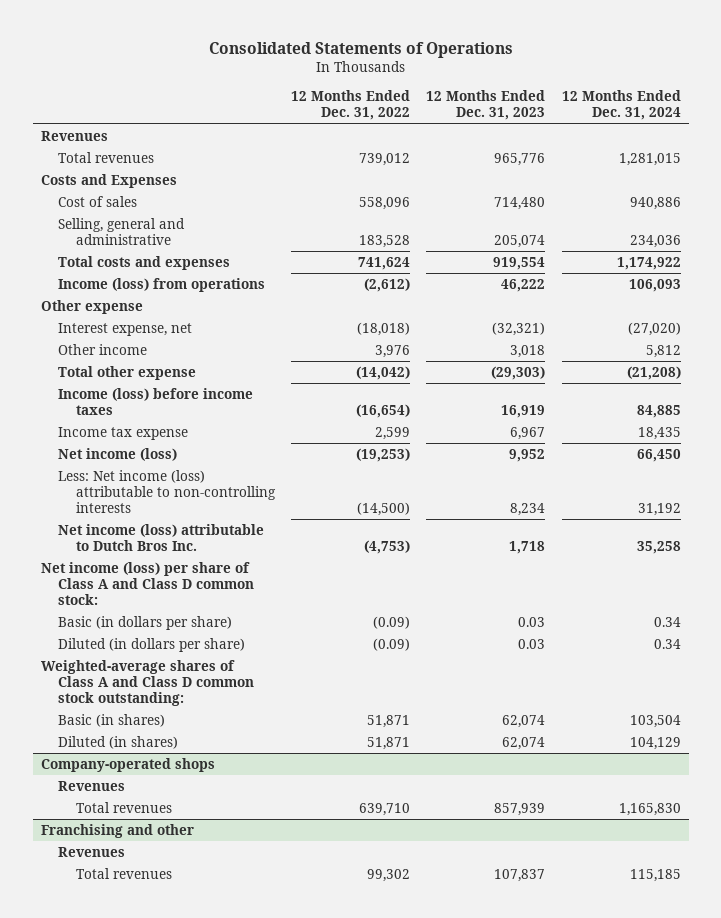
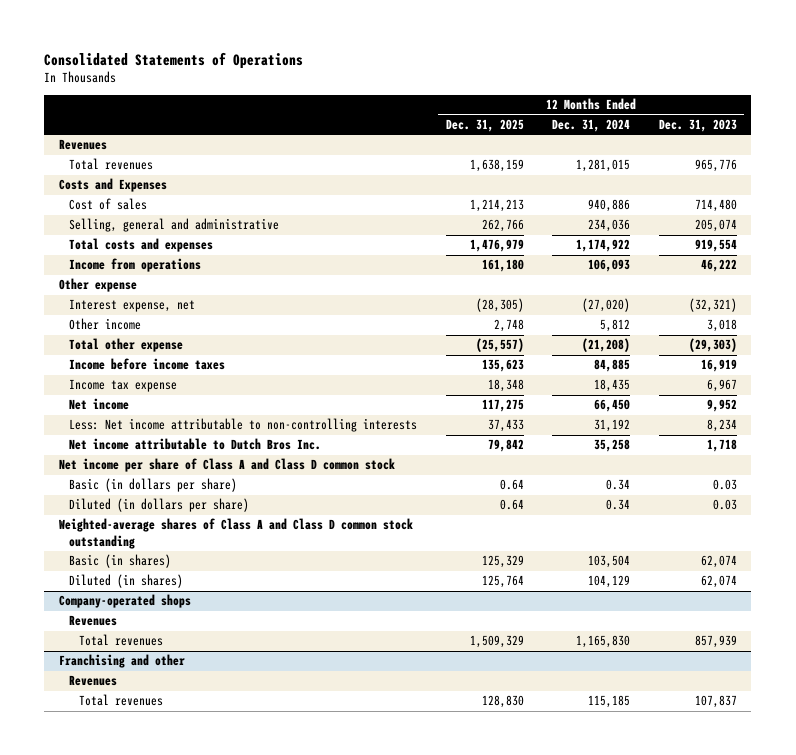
- | 12 Months Ended Dec. 31, 2022 | 12 Months Ended Dec. 31, 2023 | 12 Months Ended Dec. 31, 2024
+ | 12 Months Ended Dec. 31, 2025 | 12 Months Ended Dec. 31, 2024 | 12 Months Ended Dec. 31, 2023
- Income (loss) from operations | (2,612) | 46,222 | 106,093
+ Income from operations | 161,180 | 106,093 | 46,222
- Income (loss) before income taxes | (16,654) | 16,919 | 84,885
+ Income before income taxes | 135,623 | 84,885 | 16,919
- Net income (loss) | (19,253) | 9,952 | 66,450
- Less: Net income (loss) attributable to non-controlling interests | (14,500) | 8,234 | 31,192
- Net income (loss) attributable to Dutch Bros Inc. | (4,753) | 1,718 | 35,258
- Net income (loss) per share of Class A and Class D common stock:
+ Net income | 117,275 | 66,450 | 9,952
+ Less: Net income attributable to non-controlling interests | 37,433 | 31,192 | 8,234
+ Net income attributable to Dutch Bros Inc. | 79,842 | 35,258 | 1,718
+ Net income per share of Class A and Class D common stock
- Weighted-average shares of Class A and Class D common stock outstanding:
+ Weighted-average shares of Class A and Class D common stock outstanding

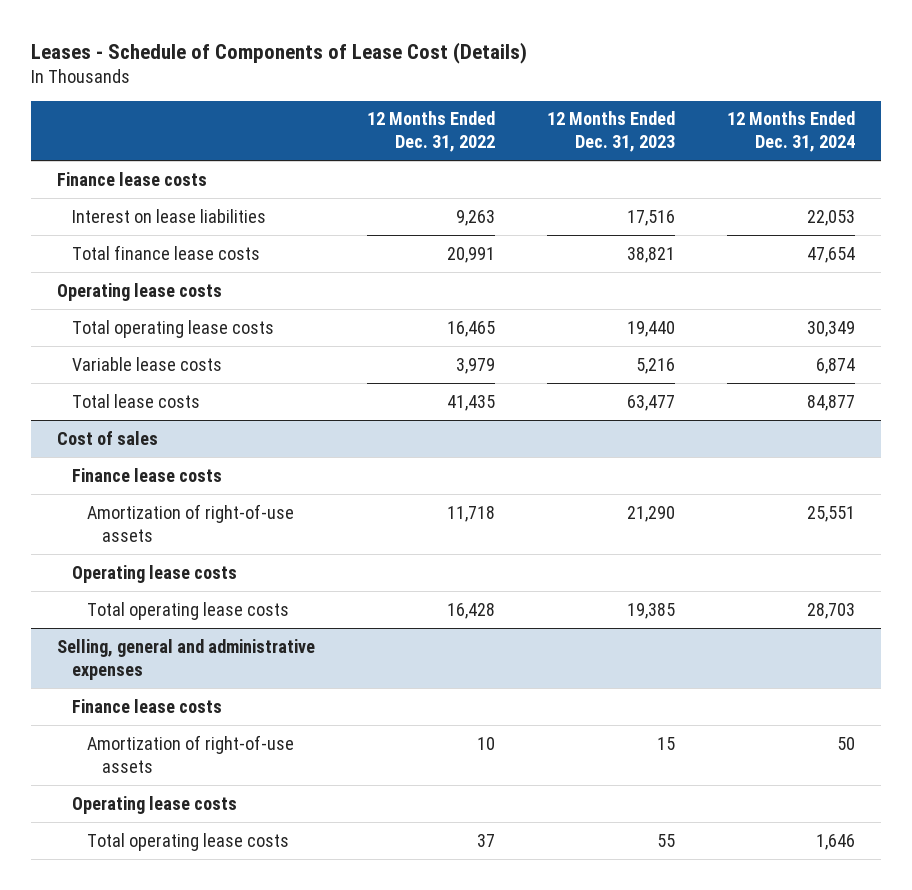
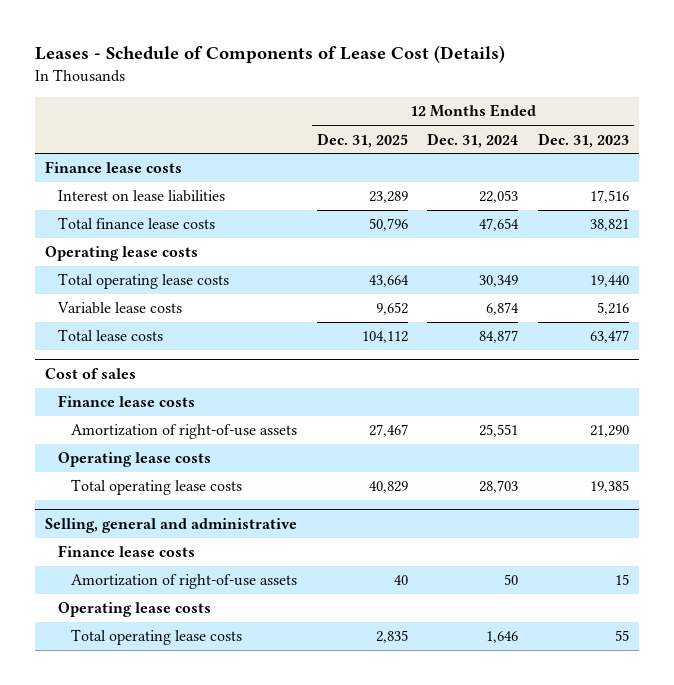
- | 12 Months Ended Dec. 31, 2022 | 12 Months Ended Dec. 31, 2023 | 12 Months Ended Dec. 31, 2024
+ | 12 Months Ended Dec. 31, 2025 | 12 Months Ended Dec. 31, 2024 | 12 Months Ended Dec. 31, 2023
- Selling, general and administrative expenses
+ Selling, general and administrative

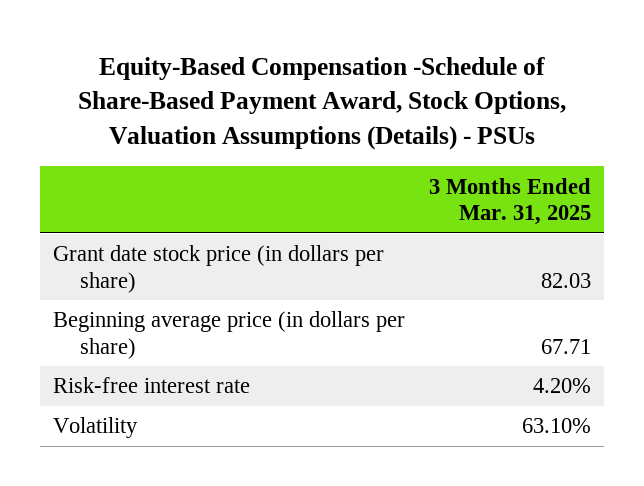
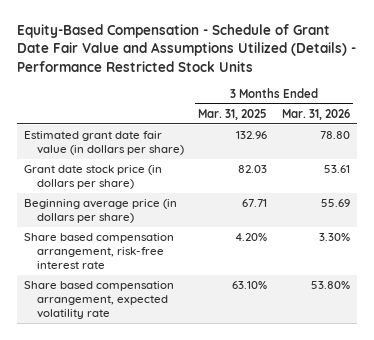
- Equity-Based Compensation -Schedule of Share-Based Payment Award, Stock Options, Valuation Assumptions (Details) - PSUs
+ Equity-Based Compensation - Schedule of Grant Date Fair Value and Assumptions Utilized (Details) - Performance Restricted Stock Units
- | 3 Months Ended Mar. 31, 2025
+ | 3 Months Ended Mar. 31, 2025 | 3 Months Ended Mar. 31, 2026
+ Estimated grant date fair value (in dollars per share) | 132.96 | 78.80
- Risk-free interest rate | 4.20%
- Volatility | 63.10%
+ Share based compensation arrangement, risk-free interest rate | 4.20% | 3.30%
+ Share based compensation arrangement, expected volatility rate | 63.10% | 53.80%

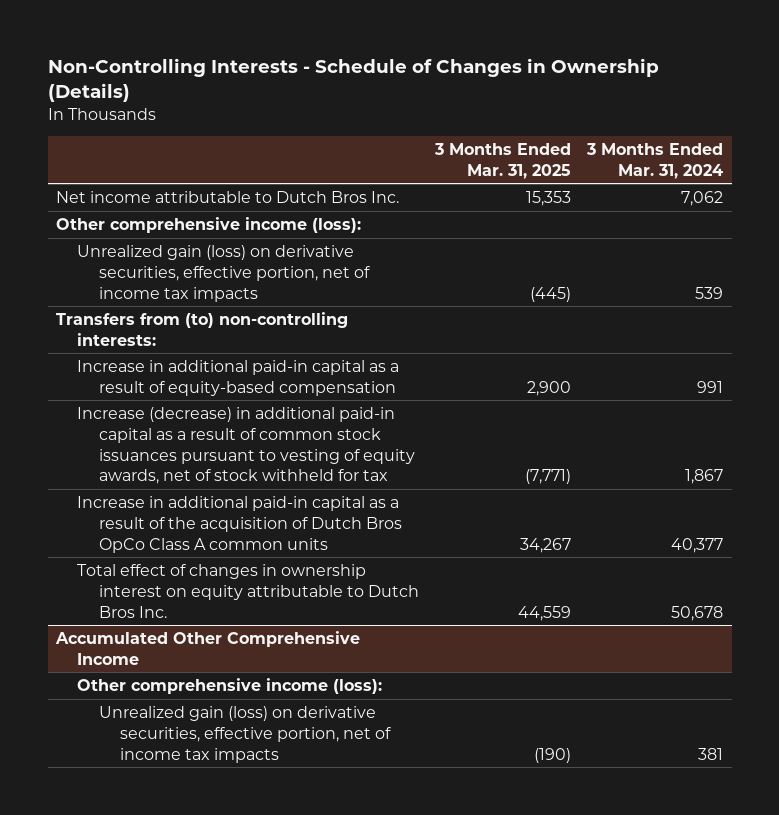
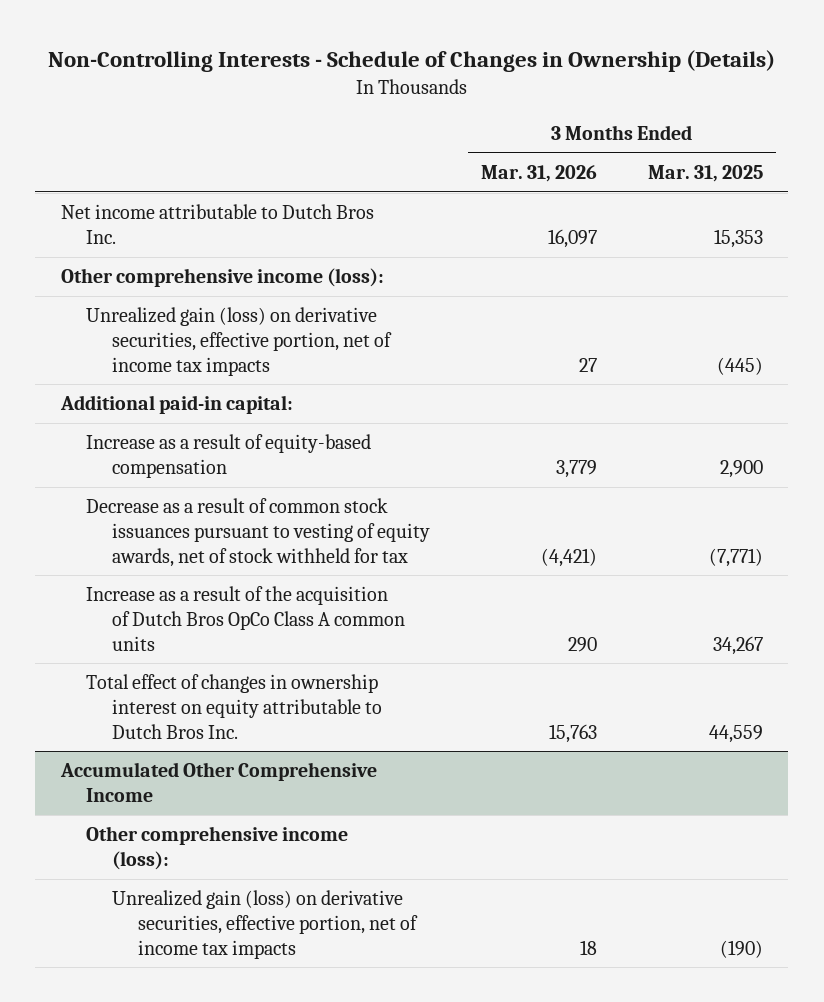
- | 3 Months Ended Mar. 31, 2025 | 3 Months Ended Mar. 31, 2024
+ | 3 Months Ended Mar. 31, 2026 | 3 Months Ended Mar. 31, 2025
- Transfers from (to) non-controlling interests:
- Increase in additional paid-in capital as a result of equity-based compensation | 2,900 | 991
- Increase (decrease) in additional paid-in capital as a result of common stock issuances pursuant to vesting of equity awards, net of stock withheld for tax | (7,771) | 1,867
- Increase in additional paid-in capital as a result of the acquisition of Dutch Bros OpCo Class A common units | 34,267 | 40,377
+ Additional paid-in capital:
+ Increase as a result of equity-based compensation | 3,779 | 2,900
+ Decrease as a result of common stock issuances pursuant to vesting of equity awards, net of stock withheld for tax | (4,421) | (7,771)
+ Increase as a result of the acquisition of Dutch Bros OpCo Class A common units | 290 | 34,267

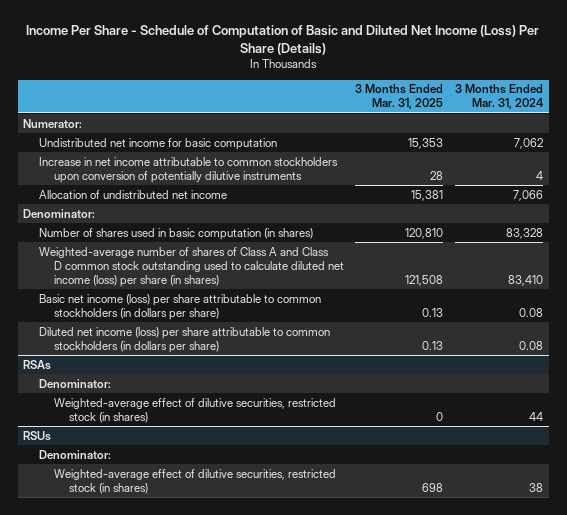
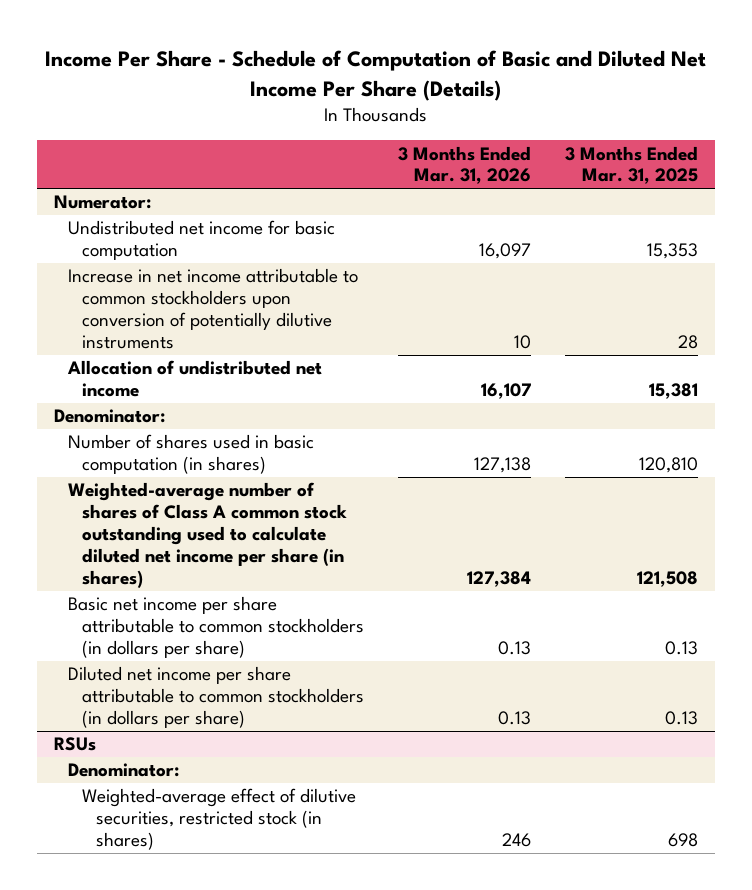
- Income Per Share - Schedule of Computation of Basic and Diluted Net Income (Loss) Per Share (Details)
+ Income Per Share - Schedule of Computation of Basic and Diluted Net Income Per Share (Details)
- | 3 Months Ended Mar. 31, 2025 | 3 Months Ended Mar. 31, 2024
+ | 3 Months Ended Mar. 31, 2026 | 3 Months Ended Mar. 31, 2025
- Weighted-average number of shares of Class A and Class D common stock outstanding used to calculate diluted net income (loss) per share (in shares) | 121,508 | 83,410
- Basic net income (loss) per share attributable to common stockholders (in dollars per share) | 0.13 | 0.08
- Diluted net income (loss) per share attributable to common stockholders (in dollars per share) | 0.13 | 0.08
- RSAs
- Denominator:
- Weighted-average effect of dilutive securities, restricted stock (in shares) | 0 | 44
+ Weighted-average number of shares of Class A common stock outstanding used to calculate diluted net income per share (in shares) | 127,384 | 121,508
+ Basic net income per share attributable to common stockholders (in dollars per share) | 0.13 | 0.13
+ Diluted net income per share attributable to common stockholders (in dollars per share) | 0.13 | 0.13

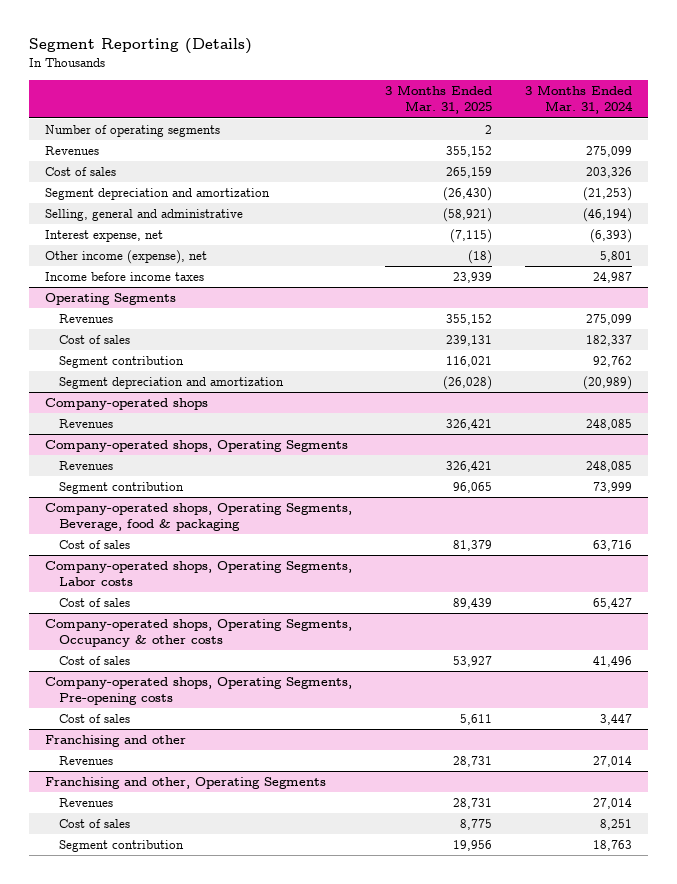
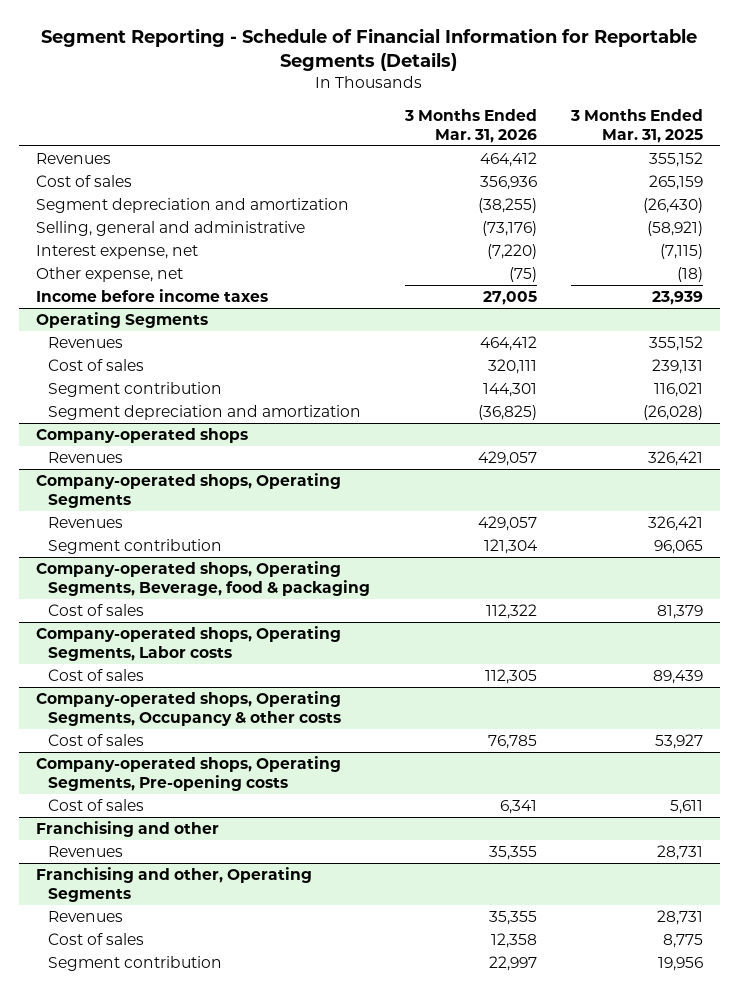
- Segment Reporting (Details)
+ Segment Reporting - Schedule of Financial Information for Reportable Segments (Details)
- | 3 Months Ended Mar. 31, 2025 | 3 Months Ended Mar. 31, 2024
+ | 3 Months Ended Mar. 31, 2026 | 3 Months Ended Mar. 31, 2025
- Number of operating segments | 2 |
- Other income (expense), net | (18) | 5,801
+ Other expense, net | (75) | (18)

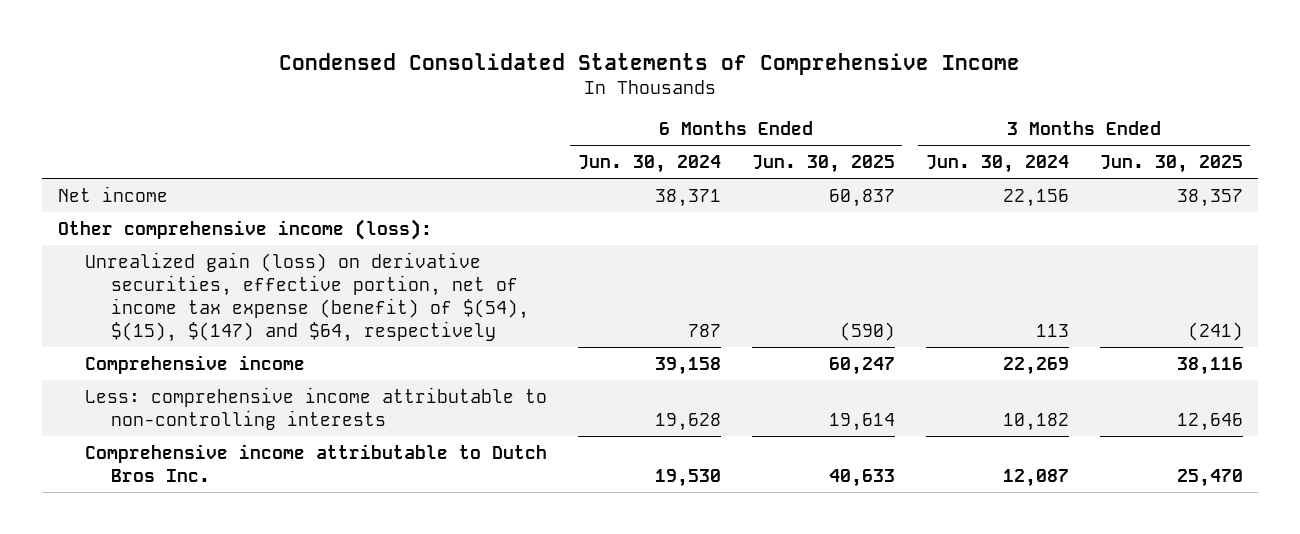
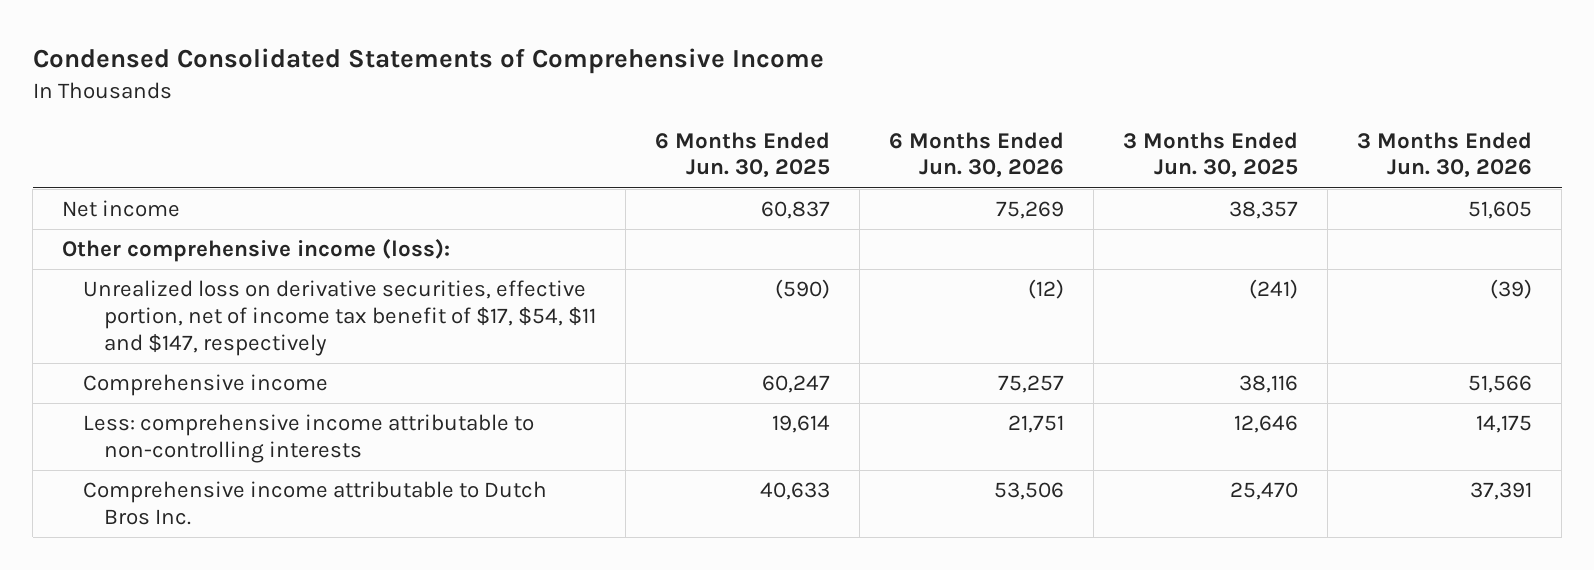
- | 6 Months Ended Jun. 30, 2024 | 6 Months Ended Jun. 30, 2025 | 3 Months Ended Jun. 30, 2024 | 3 Months Ended Jun. 30, 2025
+ | 6 Months Ended Jun. 30, 2025 | 6 Months Ended Jun. 30, 2026 | 3 Months Ended Jun. 30, 2025 | 3 Months Ended Jun. 30, 2026
- Unrealized gain (loss) on derivative securities, effective portion, net of income tax expense (benefit) of $(54), $(15), $(147) and $64, respectively | 787 | (590) | 113 | (241)
+ Unrealized loss on derivative securities, effective portion, net of income tax benefit of $17, $54, $11 and $147, respectively | (590) | (12) | (241) | (39)

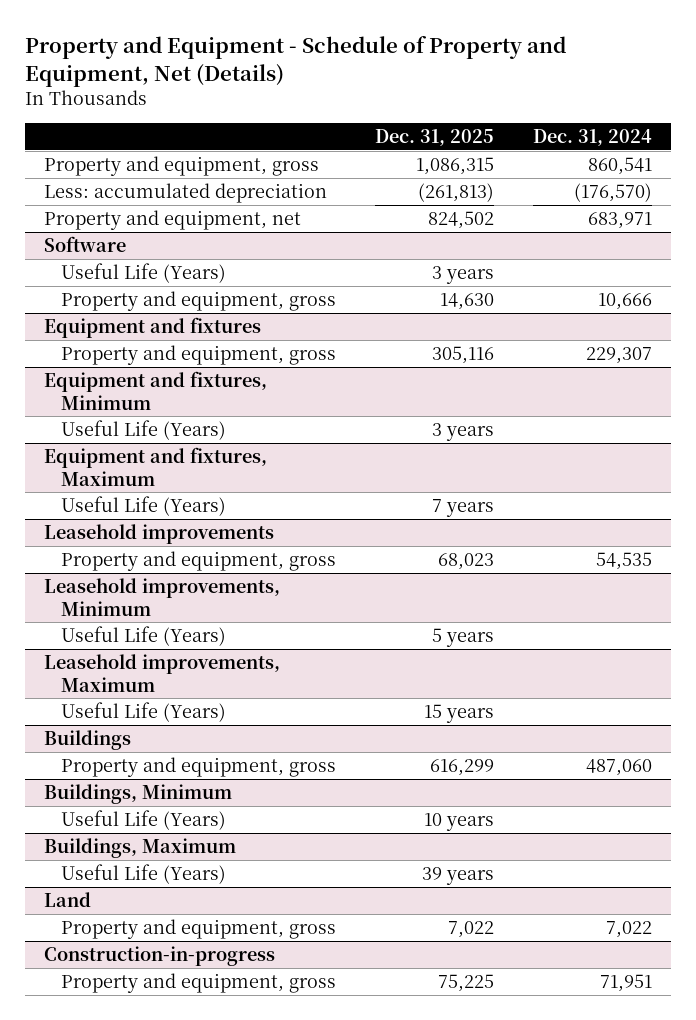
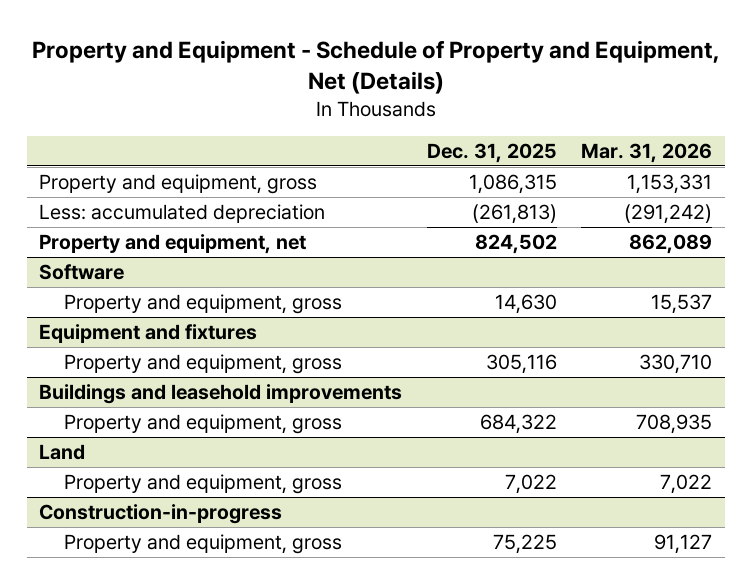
- | Dec. 31, 2025 | Dec. 31, 2024
+ | Dec. 31, 2025 | Mar. 31, 2026
@ Software
- Useful Life (Years) | 3 years |
- Equipment and fixtures, Minimum
- Useful Life (Years) | 3 years |
- Equipment and fixtures, Maximum
- Useful Life (Years) | 7 years |
- Leasehold improvements
- Property and equipment, gross | 68,023 | 54,535
- Leasehold improvements, Minimum
- Useful Life (Years) | 5 years |
- Leasehold improvements, Maximum
- Useful Life (Years) | 15 years |
- Buildings
- Property and equipment, gross | 616,299 | 487,060
- Buildings, Minimum
- Useful Life (Years) | 10 years |
- Buildings, Maximum
- Useful Life (Years) | 39 years |
+ Buildings and leasehold improvements
+ Property and equipment, gross | 684,322 | 708,935

